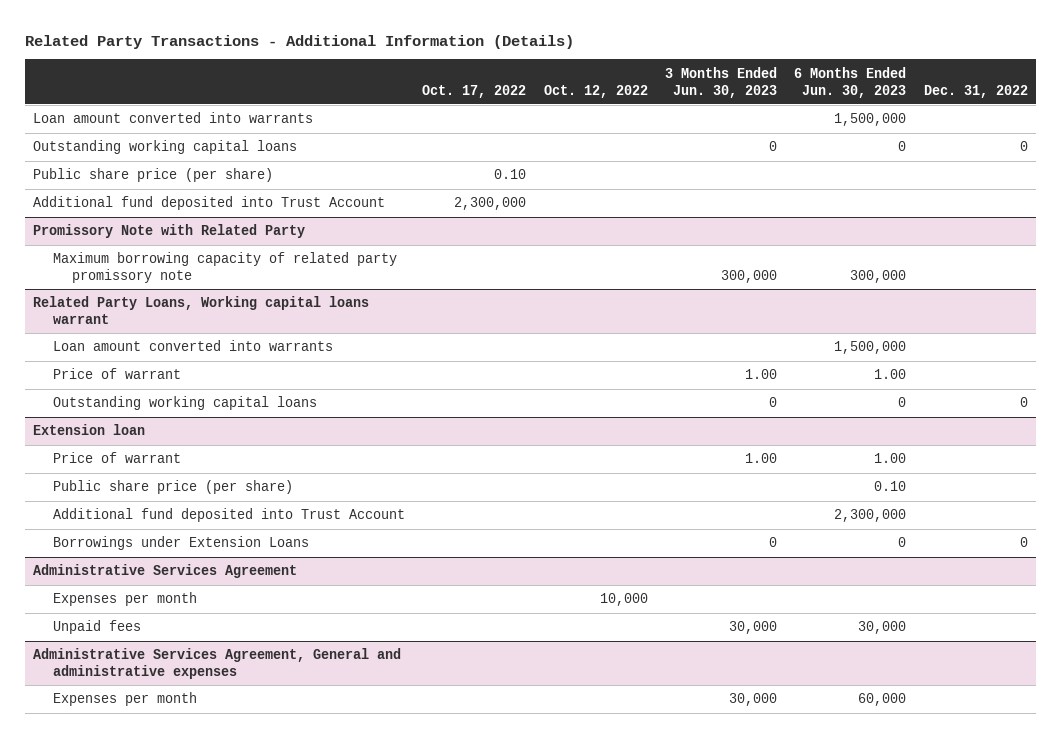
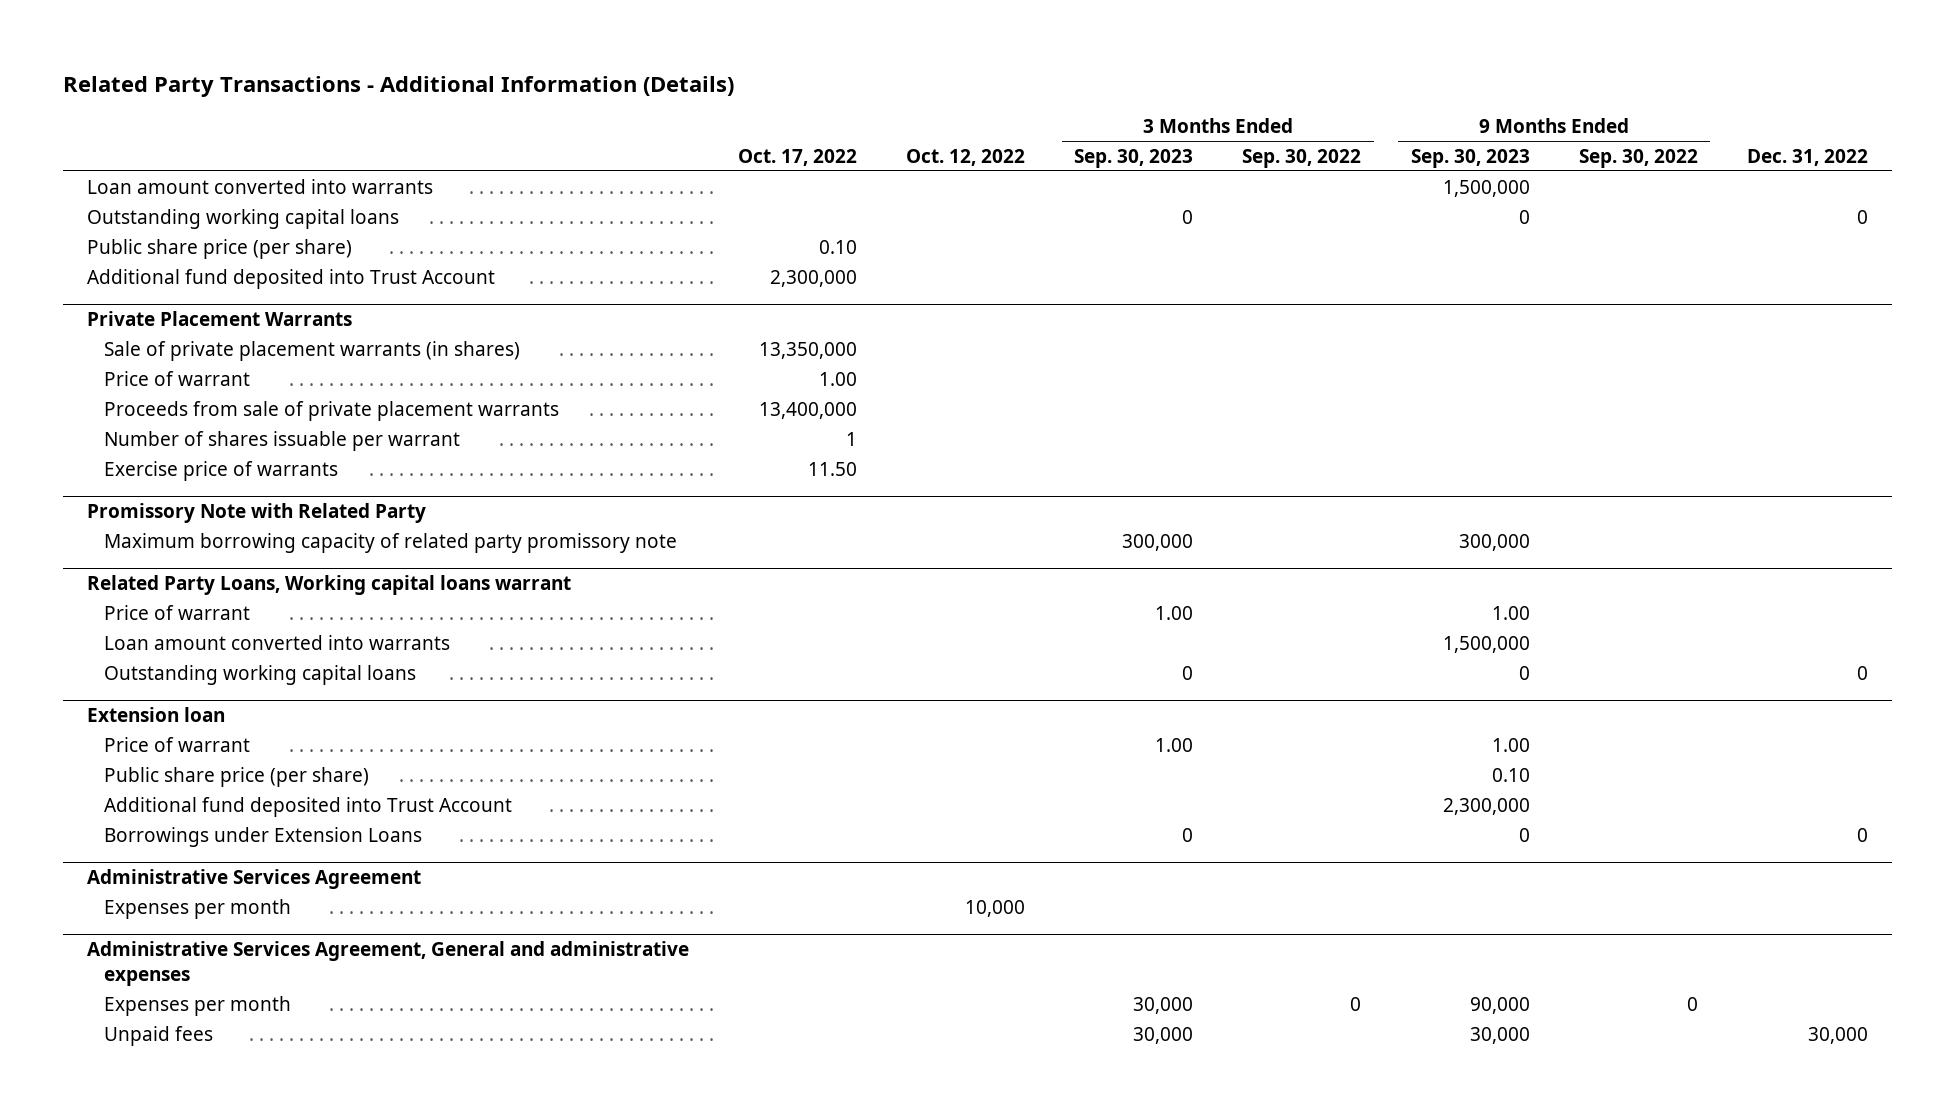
- | Oct. 17, 2022 | Oct. 12, 2022 | 3 Months Ended Jun. 30, 2023 | 6 Months Ended Jun. 30, 2023 | Dec. 31, 2022
+ | Oct. 17, 2022 | Oct. 12, 2022 | 3 Months Ended Sep. 30, 2023 | 3 Months Ended Sep. 30, 2022 | 9 Months Ended Sep. 30, 2023 | 9 Months Ended Sep. 30, 2022 | Dec. 31, 2022
+ Private Placement Warrants
+ Sale of private placement warrants (in shares) | 13,350,000 | | | | | |
+ Price of warrant | 1.00 | | | | | |
+ Proceeds from sale of private placement warrants | 13,400,000 | | | | | |
+ Number of shares issuable per warrant | 1 | | | | | |
+ Exercise price of warrants | 11.50 | | | | | |
@ Related Party Loans, Working capital loans warrant
moved down: Loan amount converted into warrants | | | | | 1,500,000 | |
@ Administrative Services Agreement
- Unpaid fees | | | 30,000 | 30,000 |
@ Administrative Services Agreement, General and administrative expenses
+ Unpaid fees | | | 30,000 | | 30,000 | | 30,000

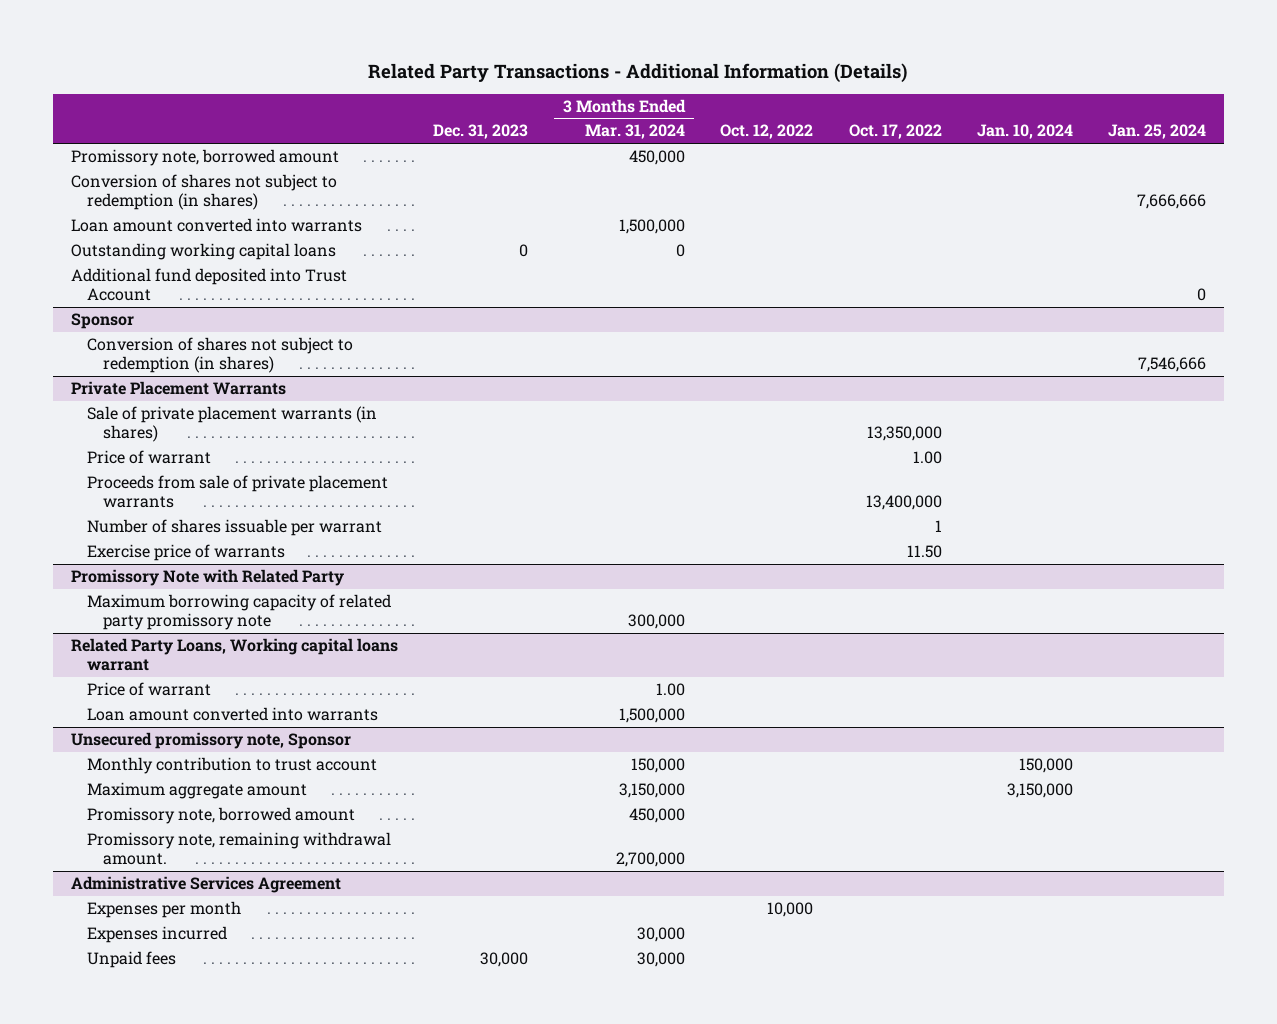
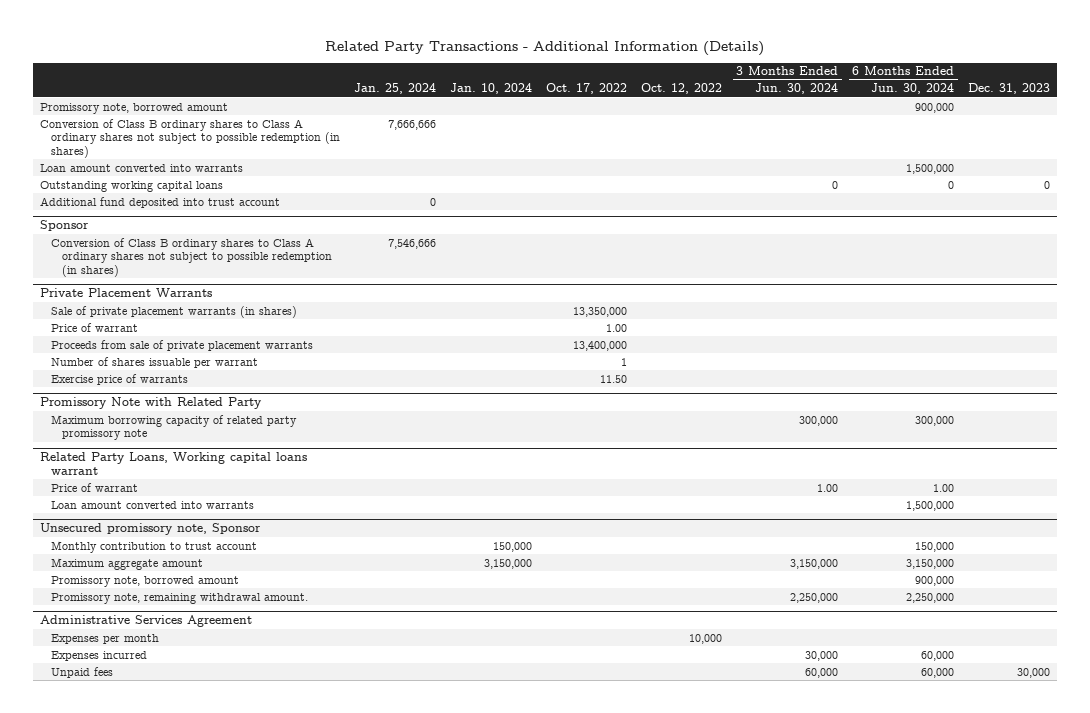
- | Dec. 31, 2023 | 3 Months Ended Mar. 31, 2024 | Oct. 12, 2022 | Oct. 17, 2022 | Jan. 10, 2024 | Jan. 25, 2024
+ | Jan. 25, 2024 | Jan. 10, 2024 | Oct. 17, 2022 | Oct. 12, 2022 | 3 Months Ended Jun. 30, 2024 | 6 Months Ended Jun. 30, 2024 | Dec. 31, 2023
- Conversion of shares not subject to redemption (in shares) | | | | | | 7,666,666
+ Conversion of Class B ordinary shares to Class A ordinary shares not subject to possible redemption (in shares) | 7,666,666 | | | | | |
- Additional fund deposited into Trust Account | | | | | | 0
+ Additional fund deposited into trust account | 0 | | | | | |
@ Sponsor
- Conversion of shares not subject to redemption (in shares) | | | | | | 7,546,666
+ Conversion of Class B ordinary shares to Class A ordinary shares not subject to possible redemption (in shares) | 7,546,666 | | | | | |

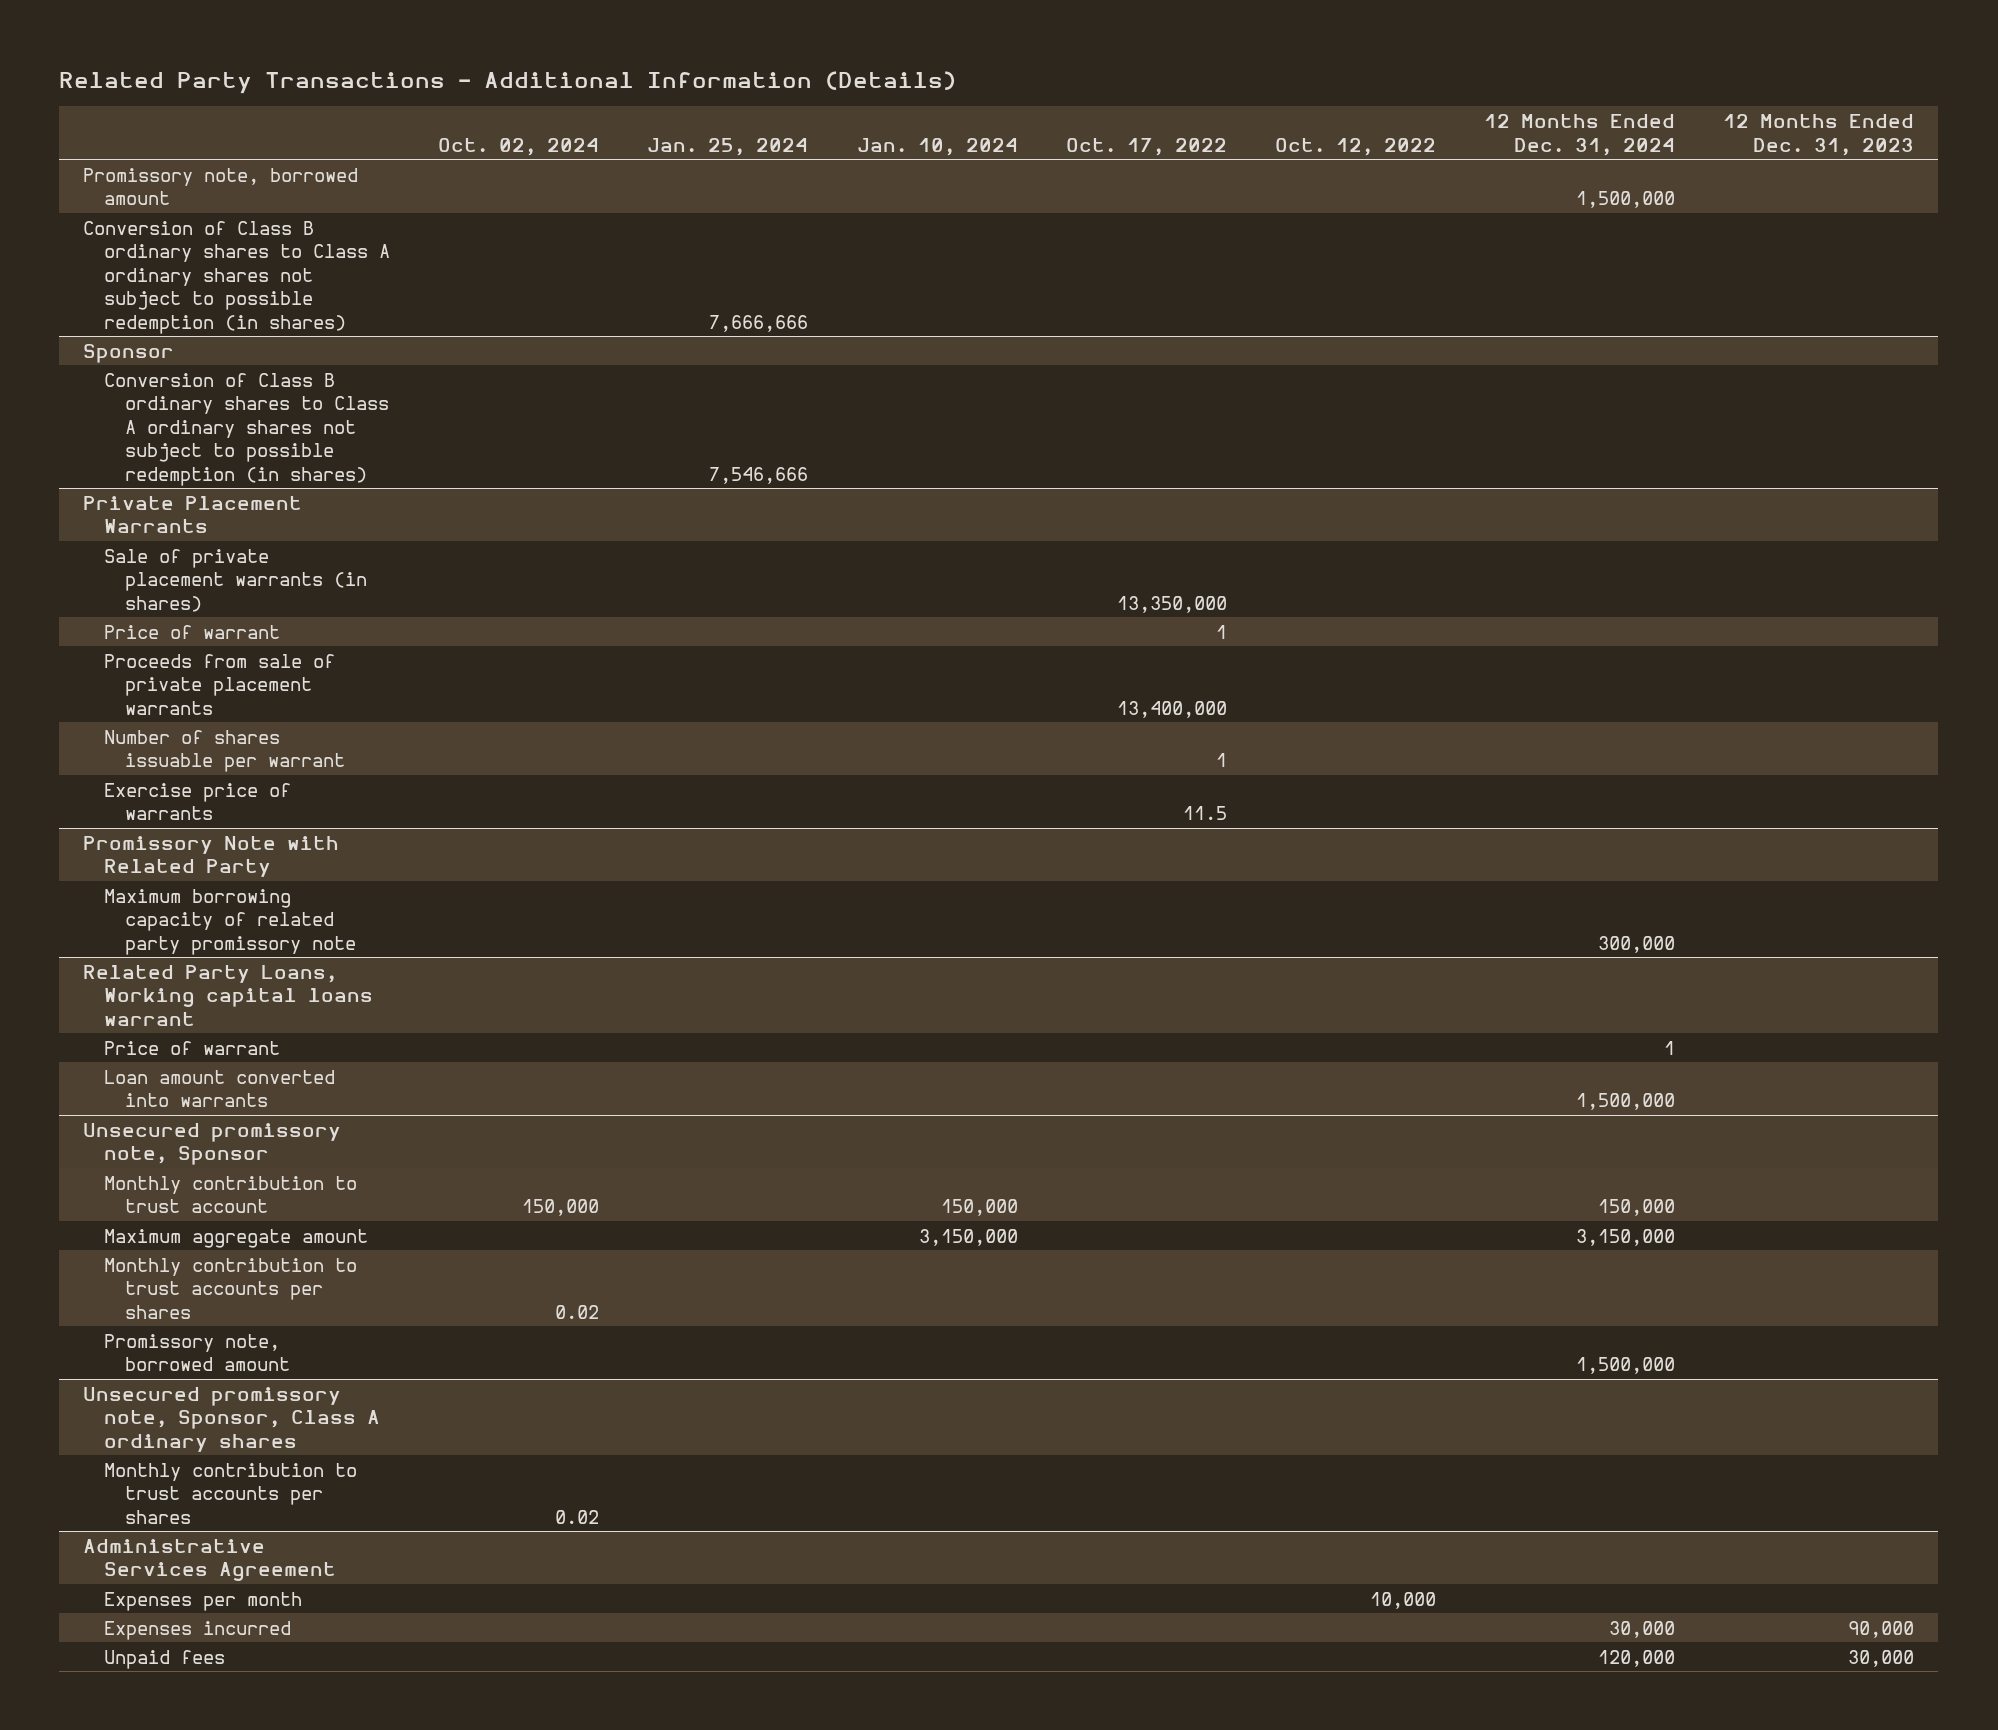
- | Jan. 25, 2024 | Jan. 10, 2024 | Oct. 17, 2022 | Oct. 12, 2022 | 3 Months Ended Jun. 30, 2024 | 6 Months Ended Jun. 30, 2024 | Dec. 31, 2023
+ | Oct. 02, 2024 | Jan. 25, 2024 | Jan. 10, 2024 | Oct. 17, 2022 | Oct. 12, 2022 | 12 Months Ended Dec. 31, 2024 | 12 Months Ended Dec. 31, 2023
- Loan amount converted into warrants | | | | | | 1,500,000 |
- Outstanding working capital loans | | | | | 0 | 0 | 0
- Additional fund deposited into trust account | 0 | | | | | |
@ Private Placement Warrants
- Price of warrant | | | 1.00 | | | |
+ Price of warrant | | | | 1 | | |
- Exercise price of warrants | | | 11.50 | | | |
+ Exercise price of warrants | | | | 11.5 | | |
@ Unsecured promissory note, Sponsor
+ Monthly contribution to trust accounts per shares | 0.02 | | | | | |
- Promissory note, remaining withdrawal amount. | | | | | 2,250,000 | 2,250,000 |
+ Unsecured promissory note, Sponsor, Class A ordinary shares
+ Monthly contribution to trust accounts per shares | 0.02 | | | | | |

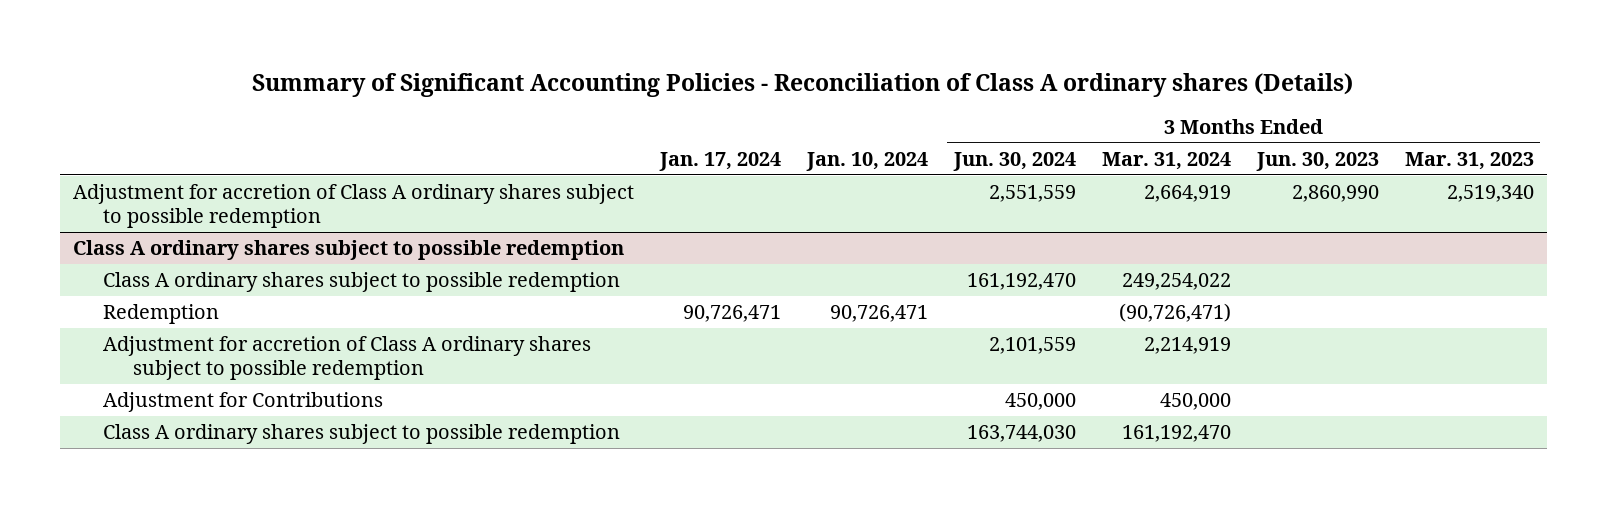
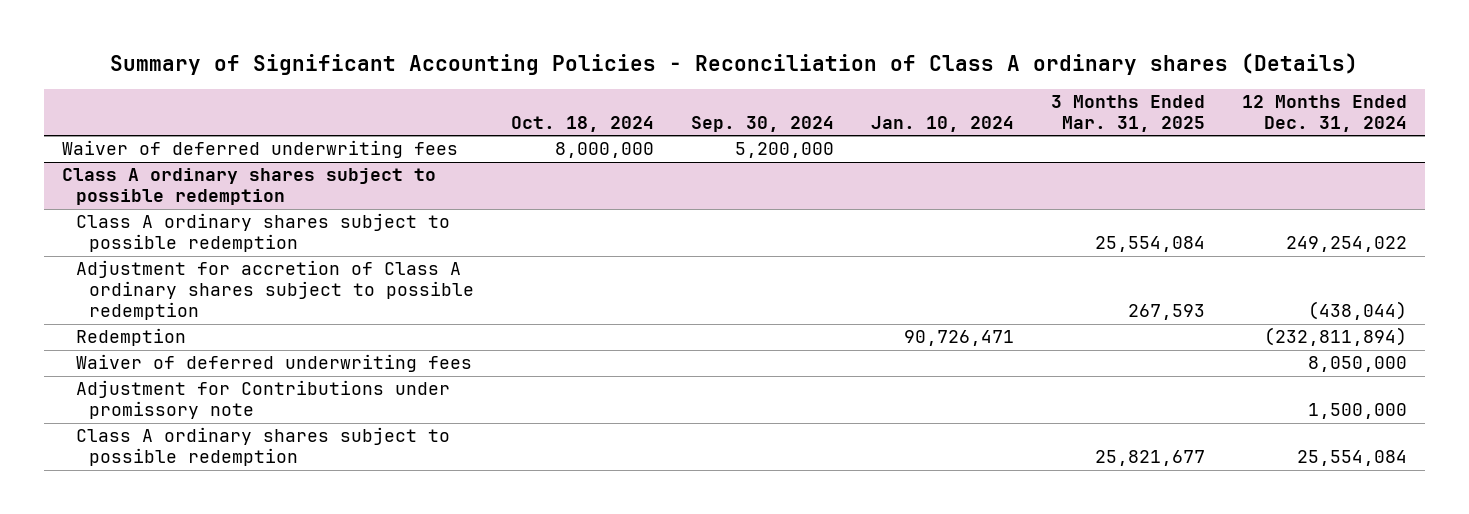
- | Jan. 17, 2024 | Jan. 10, 2024 | 3 Months Ended Jun. 30, 2024 | 3 Months Ended Mar. 31, 2024 | 3 Months Ended Jun. 30, 2023 | 3 Months Ended Mar. 31, 2023
+ | Oct. 18, 2024 | Sep. 30, 2024 | Jan. 10, 2024 | 3 Months Ended Mar. 31, 2025 | 12 Months Ended Dec. 31, 2024
- Adjustment for accretion of Class A ordinary shares subject to possible redemption | | | 2,551,559 | 2,664,919 | 2,860,990 | 2,519,340
+ Waiver of deferred underwriting fees | 8,000,000 | 5,200,000 | | |
@ Class A ordinary shares subject to possible redemption
- Adjustment for Contributions | | | 450,000 | 450,000 | |
moved down: Redemption | | | 90,726,471 | | (232,811,894)
+ Waiver of deferred underwriting fees | | | | | 8,050,000
+ Adjustment for Contributions under promissory note | | | | | 1,500,000

